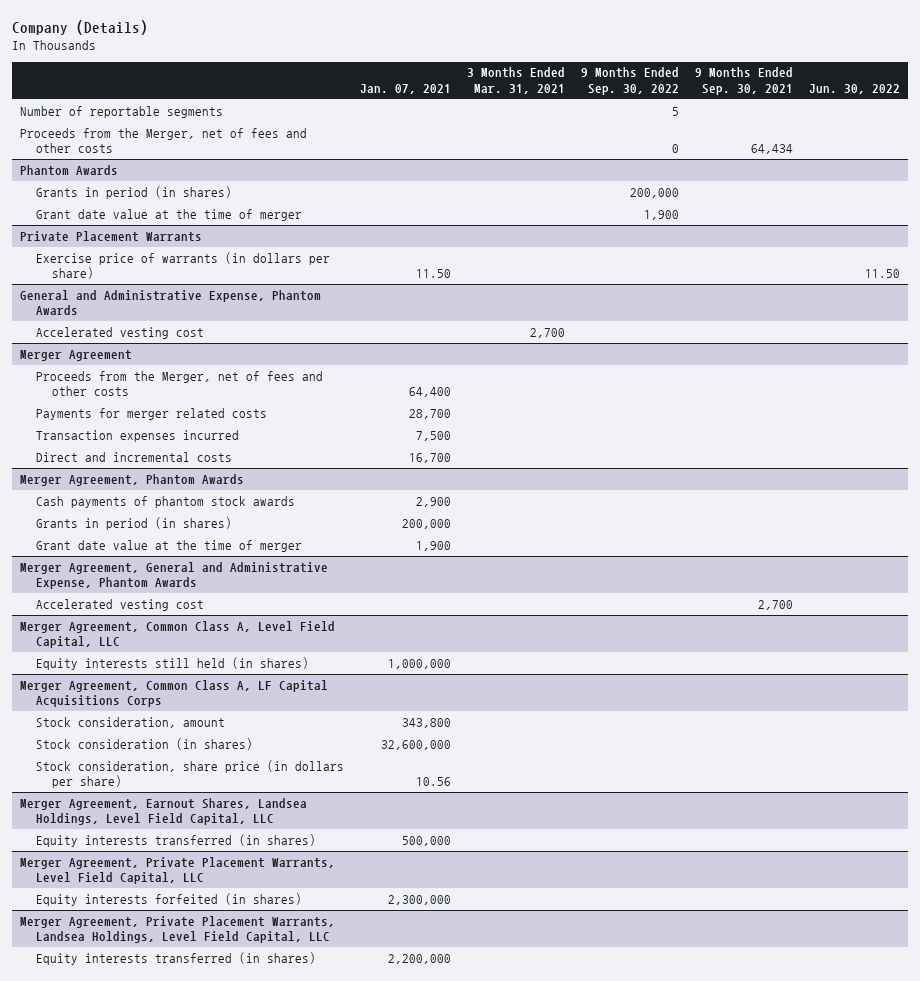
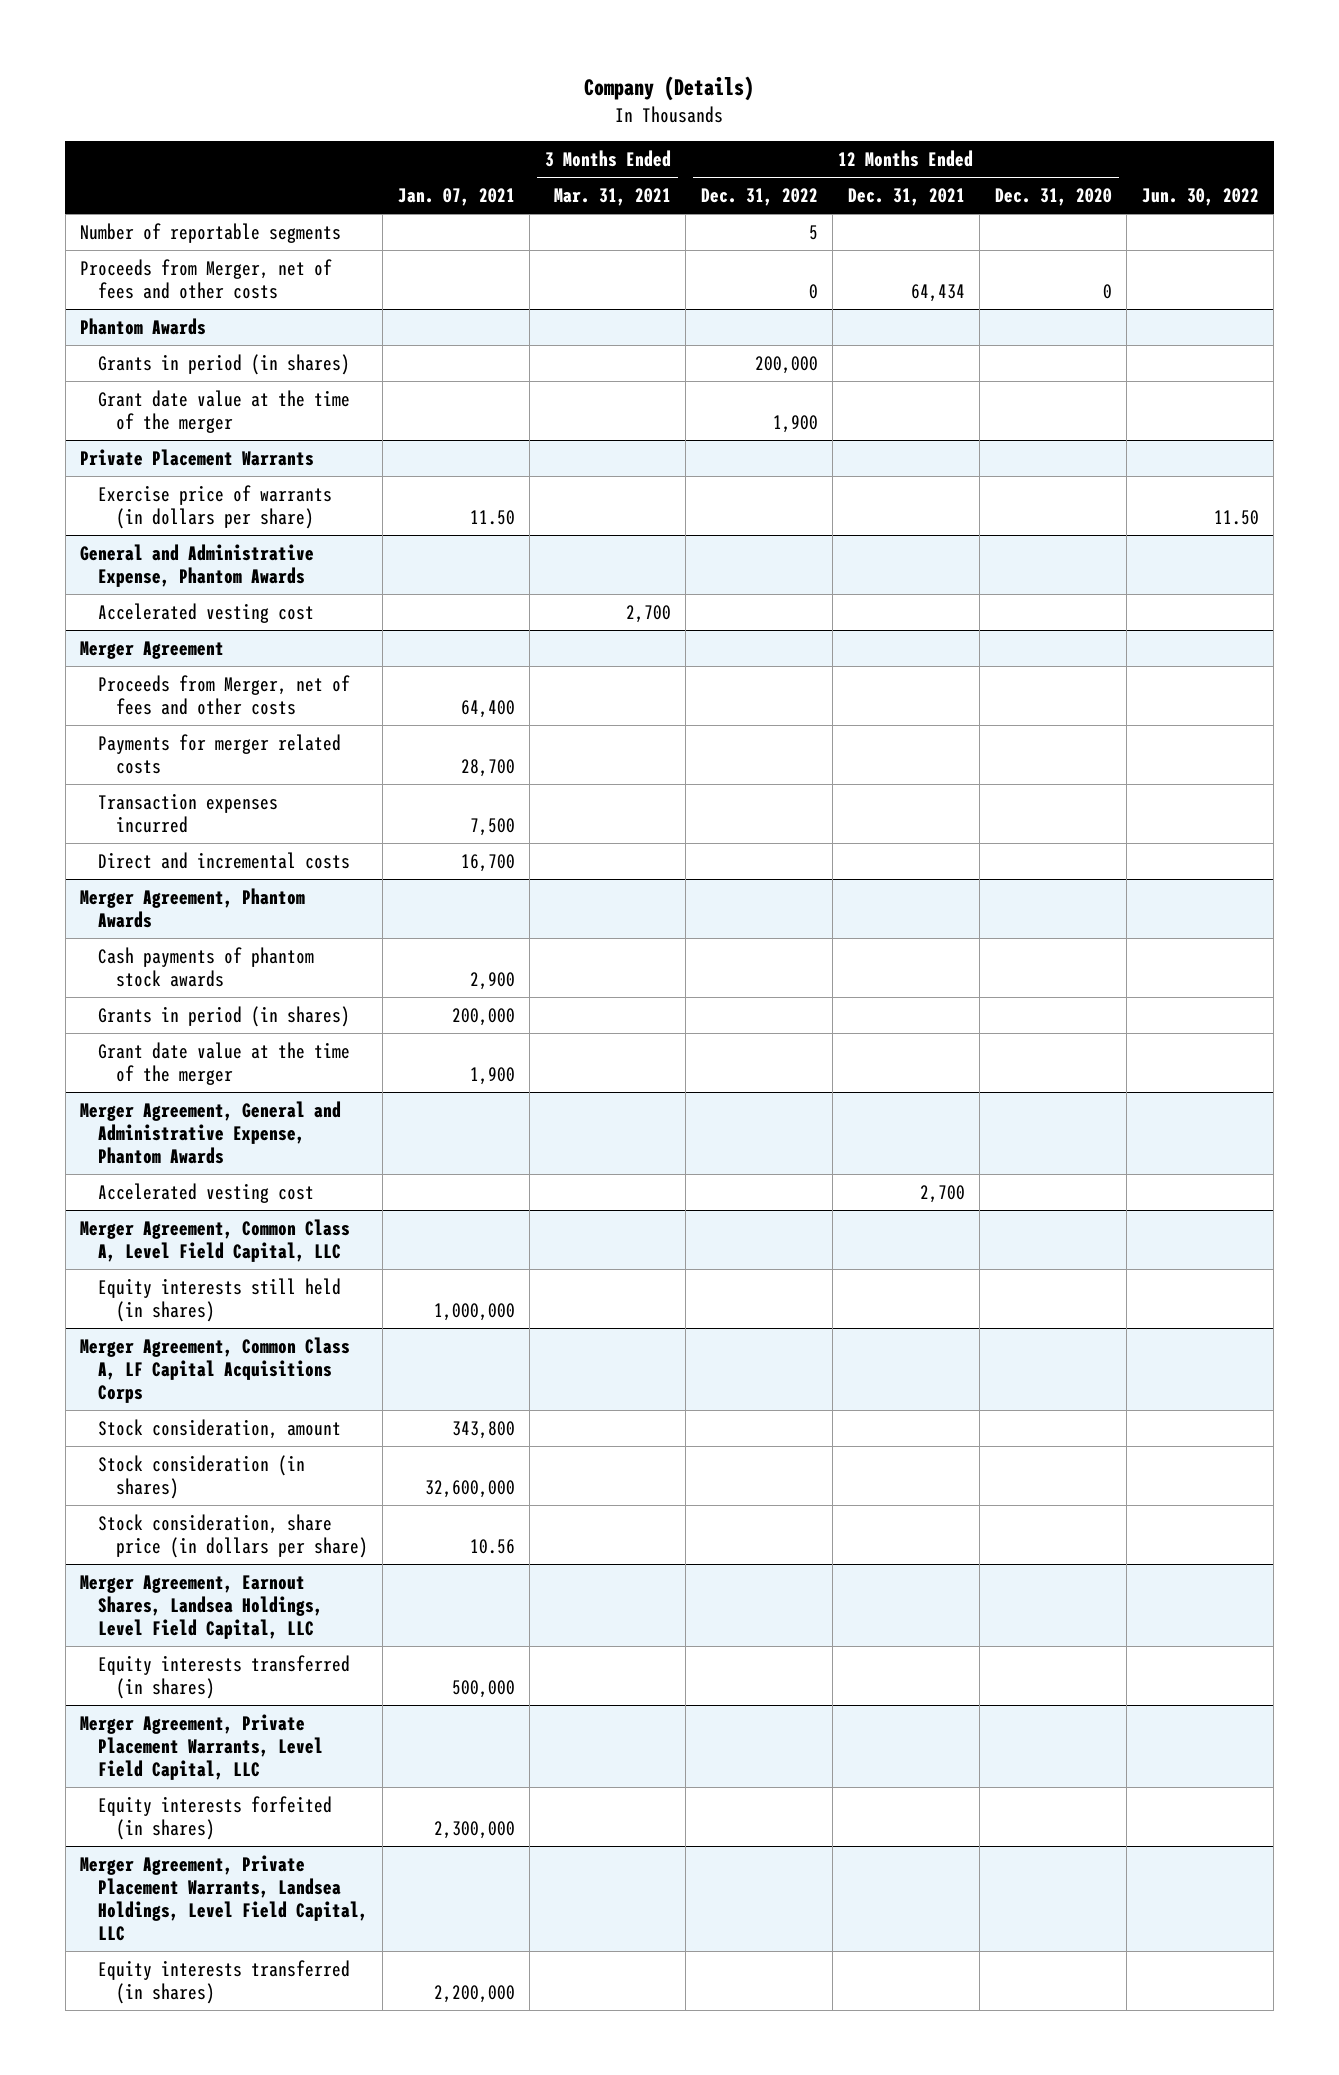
- | Jan. 07, 2021 | 3 Months Ended Mar. 31, 2021 | 9 Months Ended Sep. 30, 2022 | 9 Months Ended Sep. 30, 2021 | Jun. 30, 2022
+ | Jan. 07, 2021 | 3 Months Ended Mar. 31, 2021 | 12 Months Ended Dec. 31, 2022 | 12 Months Ended Dec. 31, 2021 | 12 Months Ended Dec. 31, 2020 | Jun. 30, 2022
- Proceeds from the Merger, net of fees and other costs | | | 0 | 64,434 |
+ Proceeds from Merger, net of fees and other costs | | | 0 | 64,434 | 0 |
@ Phantom Awards
- Grant date value at the time of merger | | | 1,900 | |
+ Grant date value at the time of the merger | | | 1,900 | | |
@ Merger Agreement
- Proceeds from the Merger, net of fees and other costs | 64,400 | | | |
+ Proceeds from Merger, net of fees and other costs | 64,400 | | | | |
@ Merger Agreement, Phantom Awards
- Grant date value at the time of merger | 1,900 | | | |
+ Grant date value at the time of the merger | 1,900 | | | | |

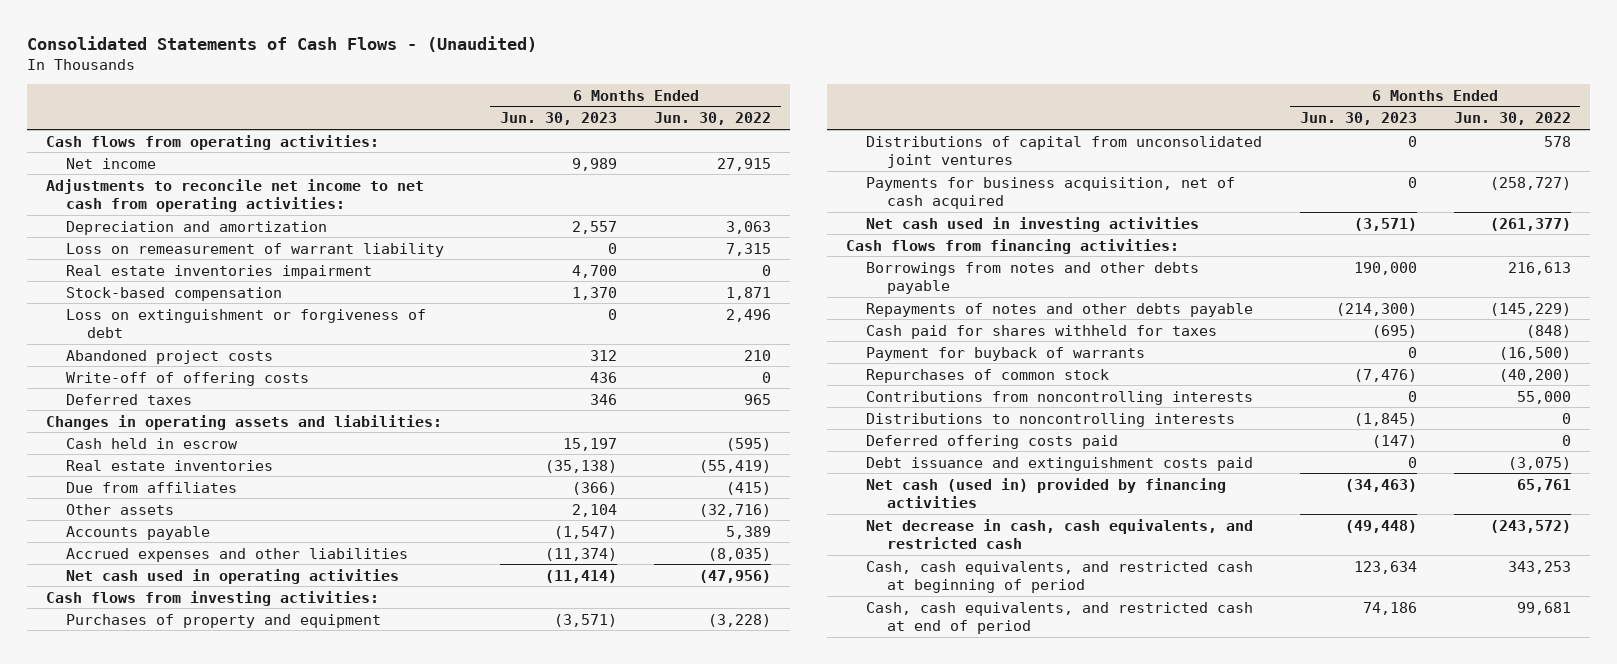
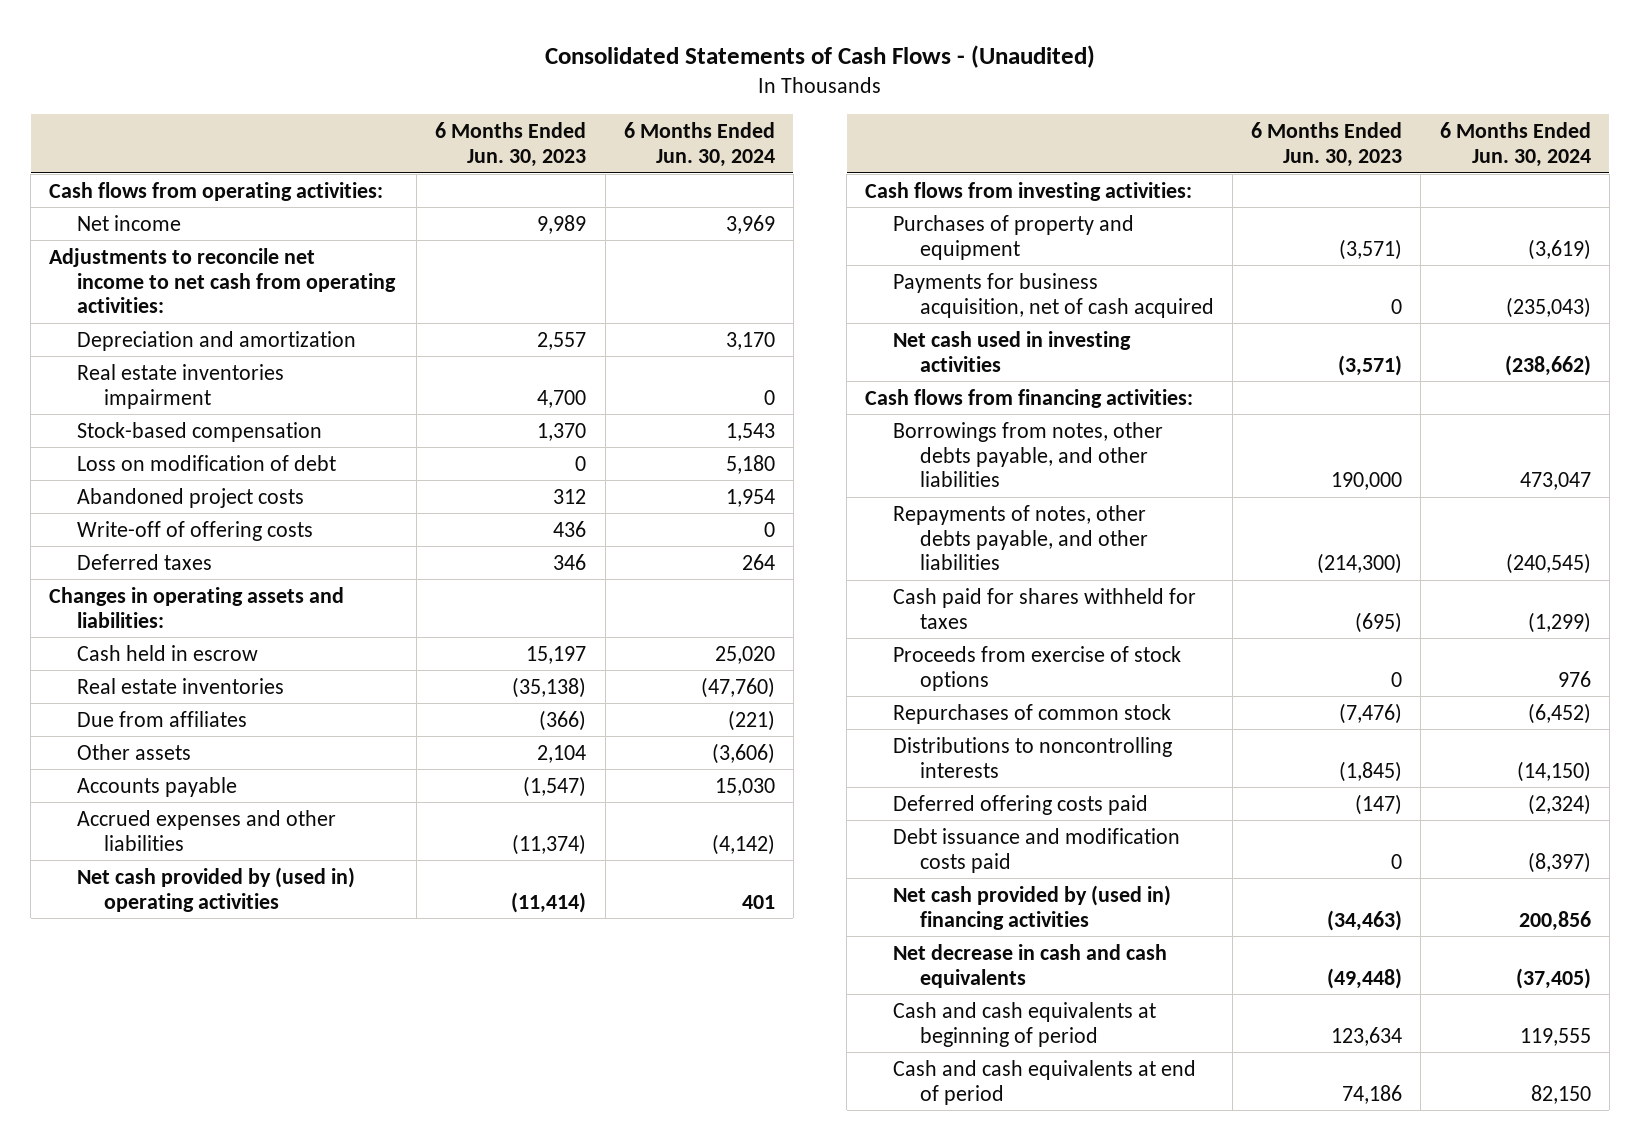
- | 6 Months Ended Jun. 30, 2023 | 6 Months Ended Jun. 30, 2022
+ | 6 Months Ended Jun. 30, 2023 | 6 Months Ended Jun. 30, 2024
- Loss on remeasurement of warrant liability | 0 | 7,315
- Loss on extinguishment or forgiveness of debt | 0 | 2,496
+ Loss on modification of debt | 0 | 5,180
- Net cash used in operating activities | (11,414) | (47,956)
+ Net cash provided by (used in) operating activities | (11,414) | 401
- Distributions of capital from unconsolidated joint ventures | 0 | 578
- Borrowings from notes and other debts payable | 190,000 | 216,613
- Repayments of notes and other debts payable | (214,300) | (145,229)
+ Borrowings from notes, other debts payable, and other liabilities | 190,000 | 473,047
+ Repayments of notes, other debts payable, and other liabilities | (214,300) | (240,545)
- Payment for buyback of warrants | 0 | (16,500)
+ Proceeds from exercise of stock options | 0 | 976
- Contributions from noncontrolling interests | 0 | 55,000
- Debt issuance and extinguishment costs paid | 0 | (3,075)
- Net cash (used in) provided by financing activities | (34,463) | 65,761
- Net decrease in cash, cash equivalents, and restricted cash | (49,448) | (243,572)
- Cash, cash equivalents, and restricted cash at beginning of period | 123,634 | 343,253
- Cash, cash equivalents, and restricted cash at end of period | 74,186 | 99,681
+ Debt issuance and modification costs paid | 0 | (8,397)
+ Net cash provided by (used in) financing activities | (34,463) | 200,856
+ Net decrease in cash and cash equivalents | (49,448) | (37,405)
+ Cash and cash equivalents at beginning of period | 123,634 | 119,555
+ Cash and cash equivalents at end of period | 74,186 | 82,150

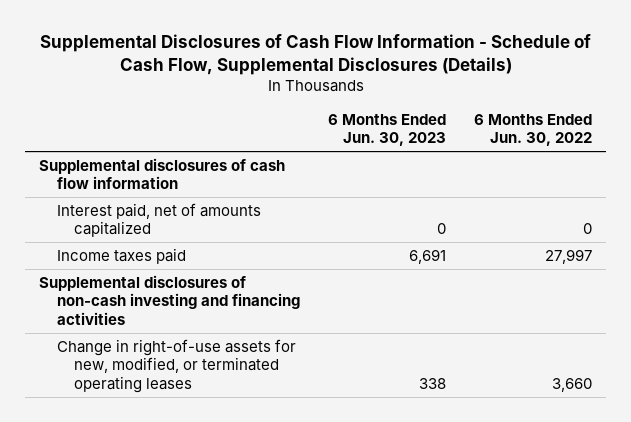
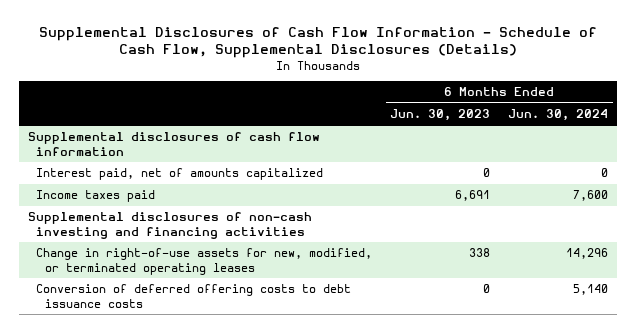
- | 6 Months Ended Jun. 30, 2023 | 6 Months Ended Jun. 30, 2022
+ | 6 Months Ended Jun. 30, 2023 | 6 Months Ended Jun. 30, 2024
+ Conversion of deferred offering costs to debt issuance costs | 0 | 5,140

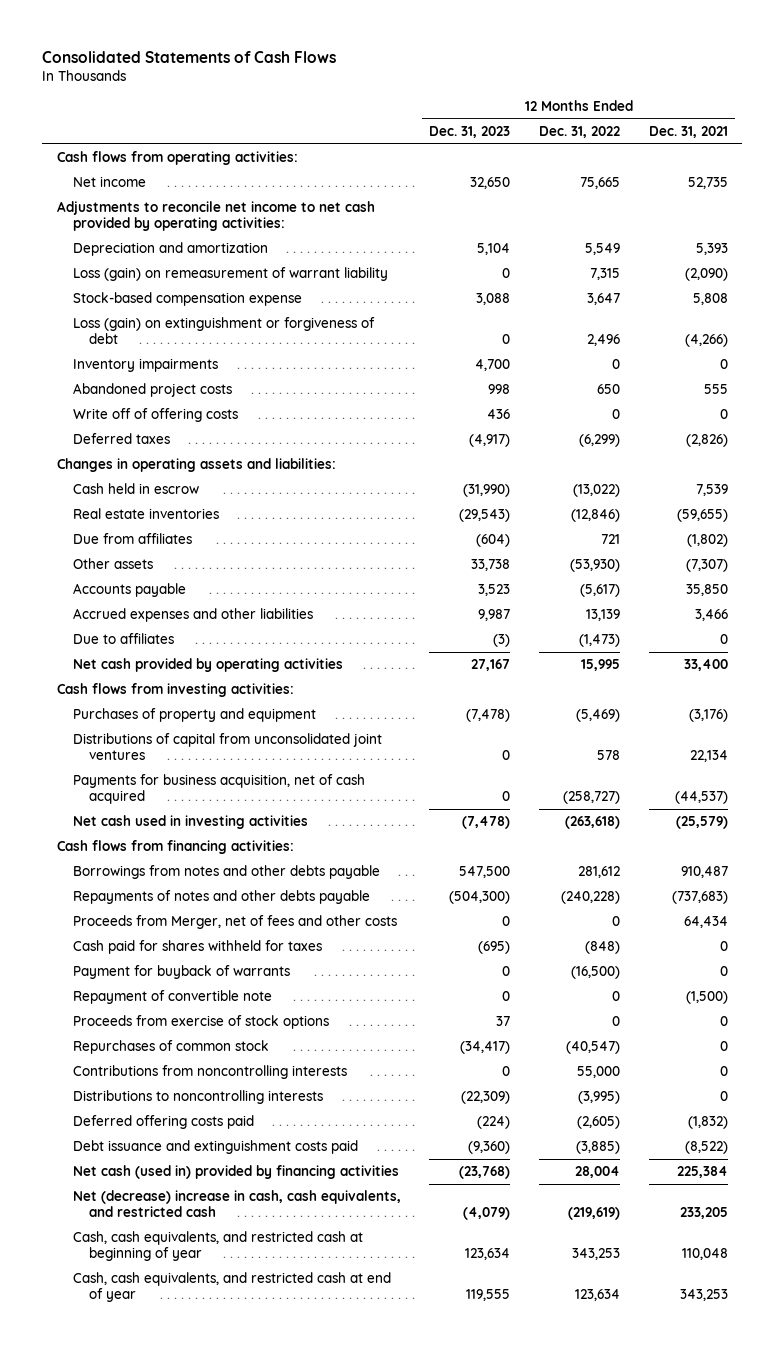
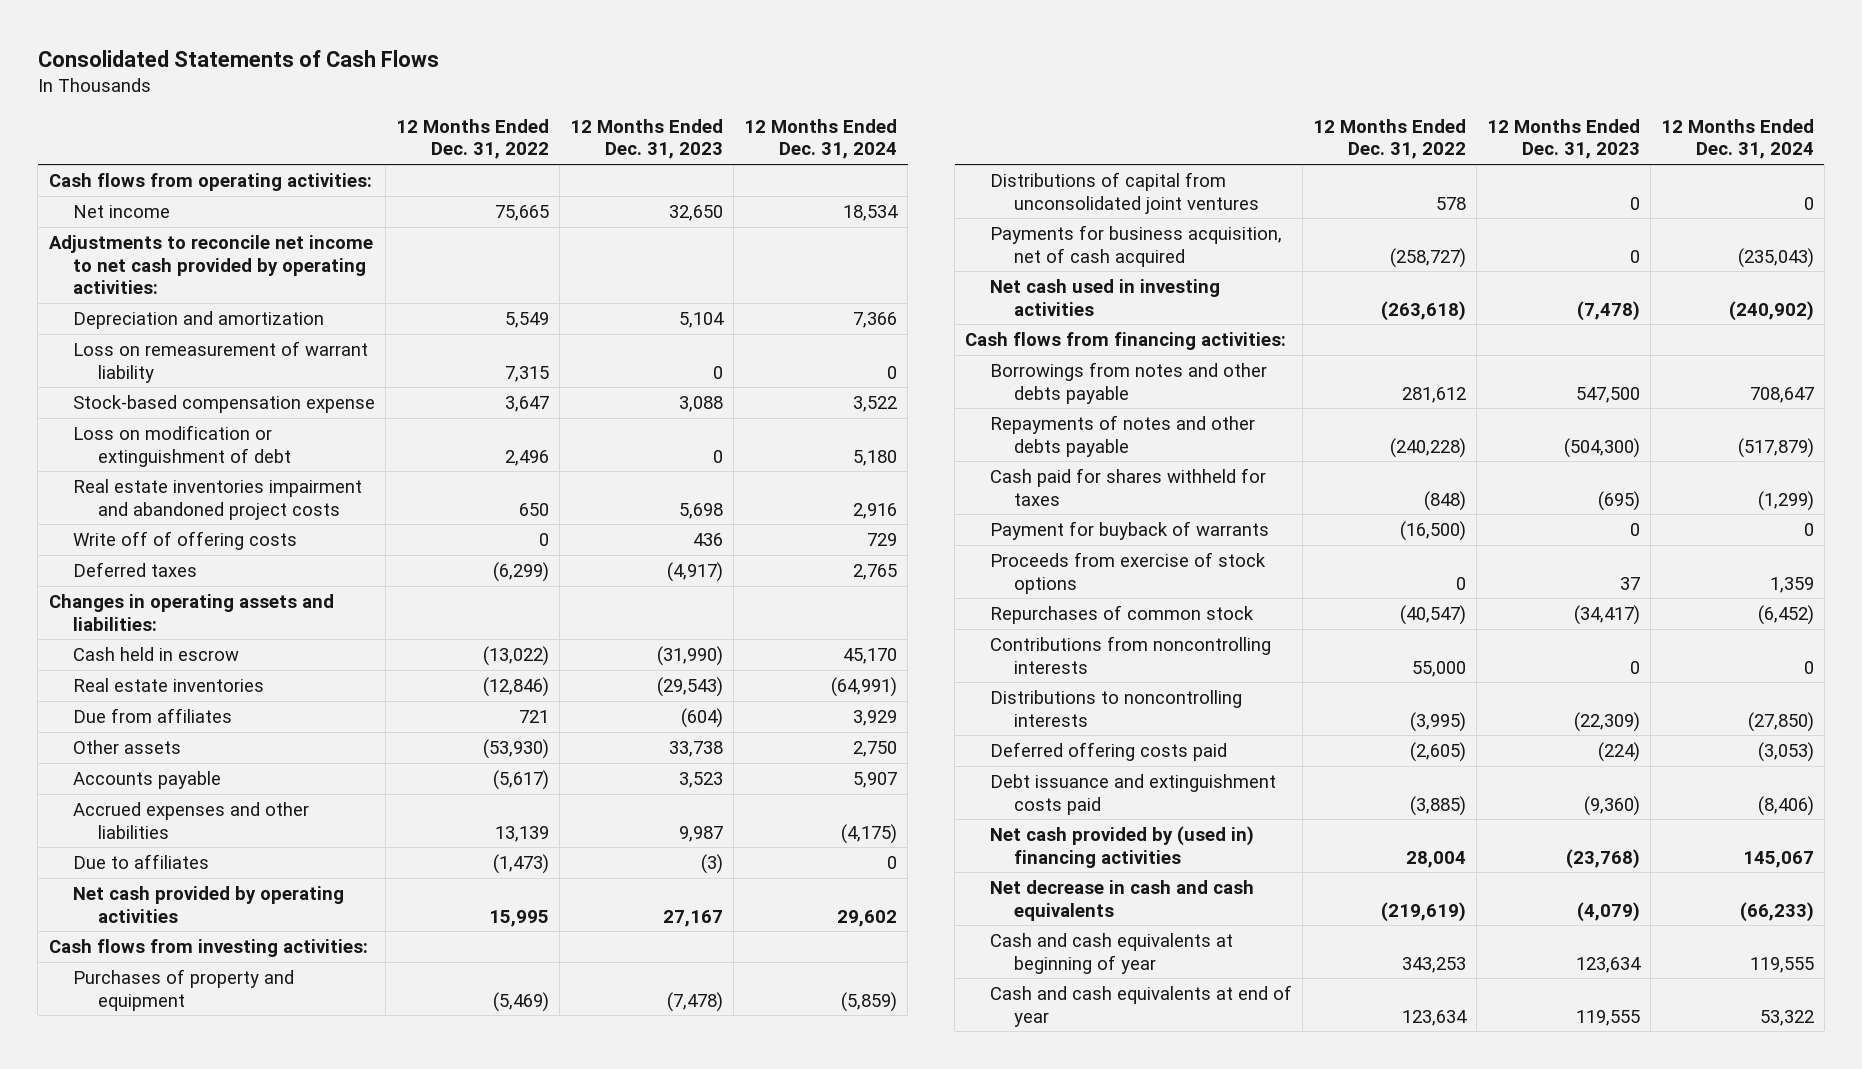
- | 12 Months Ended Dec. 31, 2023 | 12 Months Ended Dec. 31, 2022 | 12 Months Ended Dec. 31, 2021
+ | 12 Months Ended Dec. 31, 2022 | 12 Months Ended Dec. 31, 2023 | 12 Months Ended Dec. 31, 2024
- Loss (gain) on remeasurement of warrant liability | 0 | 7,315 | (2,090)
+ Loss on remeasurement of warrant liability | 7,315 | 0 | 0
- Loss (gain) on extinguishment or forgiveness of debt | 0 | 2,496 | (4,266)
- Inventory impairments | 4,700 | 0 | 0
- Abandoned project costs | 998 | 650 | 555
+ Loss on modification or extinguishment of debt | 2,496 | 0 | 5,180
+ Real estate inventories impairment and abandoned project costs | 650 | 5,698 | 2,916
- Proceeds from Merger, net of fees and other costs | 0 | 0 | 64,434
- Repayment of convertible note | 0 | 0 | (1,500)
- Net cash (used in) provided by financing activities | (23,768) | 28,004 | 225,384
- Net (decrease) increase in cash, cash equivalents, and restricted cash | (4,079) | (219,619) | 233,205
- Cash, cash equivalents, and restricted cash at beginning of year | 123,634 | 343,253 | 110,048
- Cash, cash equivalents, and restricted cash at end of year | 119,555 | 123,634 | 343,253
+ Net cash provided by (used in) financing activities | 28,004 | (23,768) | 145,067
+ Net decrease in cash and cash equivalents | (219,619) | (4,079) | (66,233)
+ Cash and cash equivalents at beginning of year | 343,253 | 123,634 | 119,555
+ Cash and cash equivalents at end of year | 123,634 | 119,555 | 53,322

